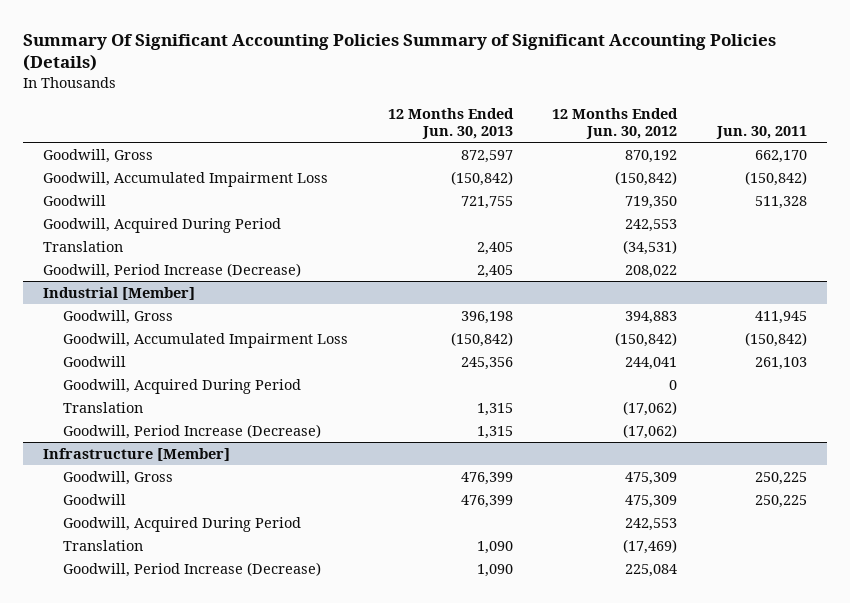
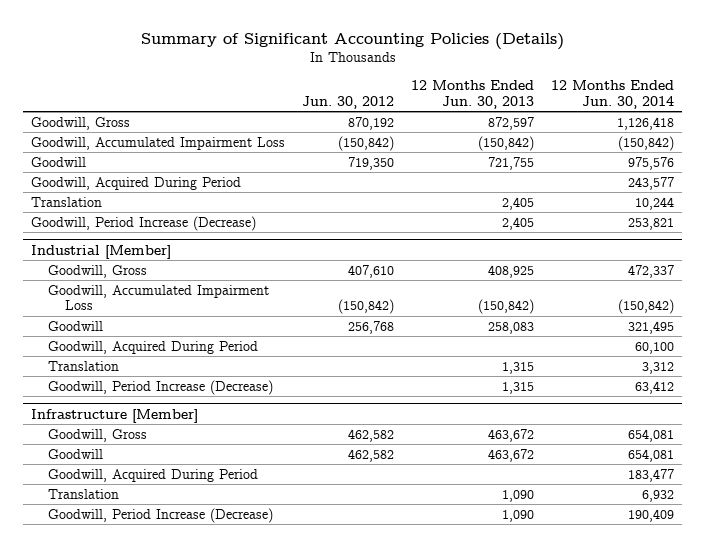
- Summary Of Significant Accounting Policies Summary of Significant Accounting Policies (Details)
+ Summary of Significant Accounting Policies (Details)
- | 12 Months Ended Jun. 30, 2013 | 12 Months Ended Jun. 30, 2012 | Jun. 30, 2011
+ | Jun. 30, 2012 | 12 Months Ended Jun. 30, 2013 | 12 Months Ended Jun. 30, 2014
@ Industrial [Member]
- Goodwill, Gross | 396,198 | 394,883 | 411,945
+ Goodwill, Gross | 407,610 | 408,925 | 472,337
- Goodwill | 245,356 | 244,041 | 261,103
+ Goodwill | 256,768 | 258,083 | 321,495
@ Infrastructure [Member]
- Goodwill, Gross | 476,399 | 475,309 | 250,225
- Goodwill | 476,399 | 475,309 | 250,225
+ Goodwill, Gross | 462,582 | 463,672 | 654,081
+ Goodwill | 462,582 | 463,672 | 654,081

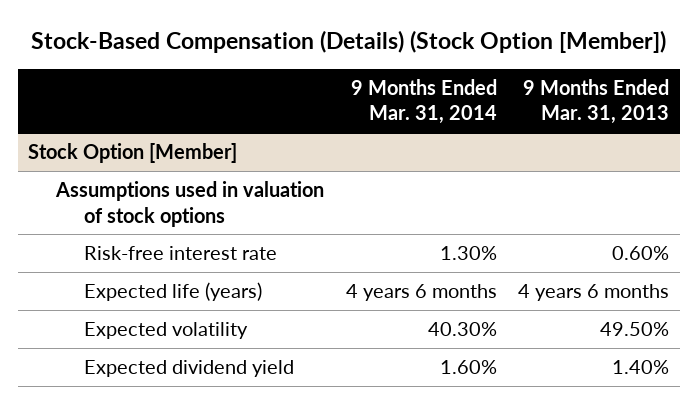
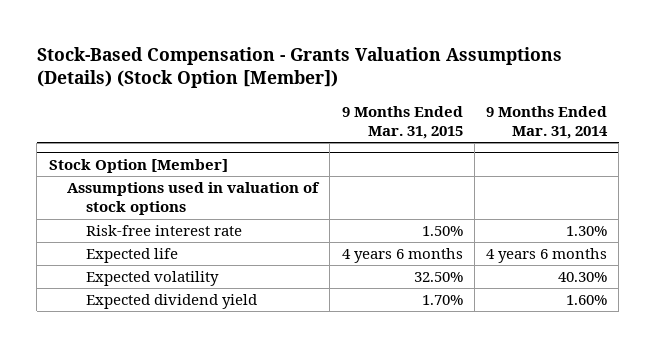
- Stock-Based Compensation (Details) (Stock Option [Member])
+ Stock-Based Compensation - Grants Valuation Assumptions (Details) (Stock Option [Member])
- | 9 Months Ended Mar. 31, 2014 | 9 Months Ended Mar. 31, 2013
+ | 9 Months Ended Mar. 31, 2015 | 9 Months Ended Mar. 31, 2014
@ Stock Option [Member]
- Expected life (years) | 4 years 6 months | 4 years 6 months
+ Expected life | 4 years 6 months | 4 years 6 months

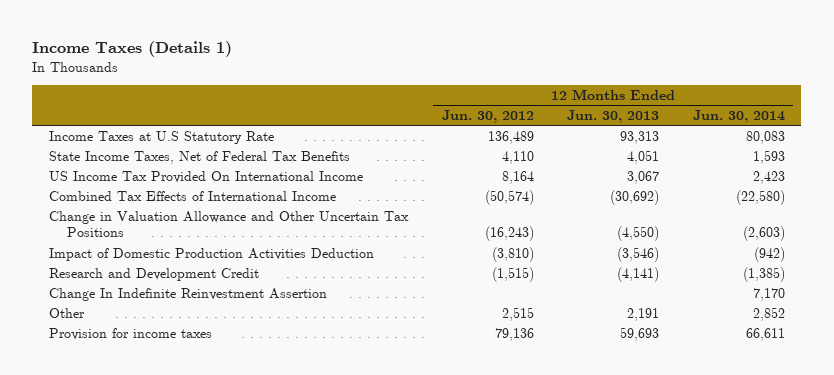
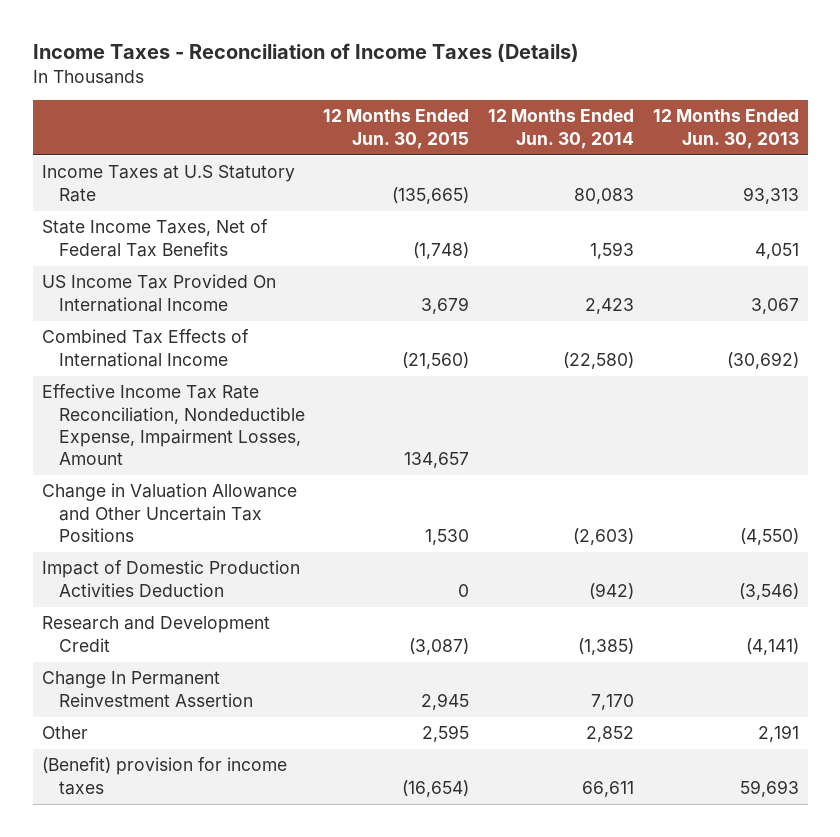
- Income Taxes (Details 1)
+ Income Taxes - Reconciliation of Income Taxes (Details)
- | 12 Months Ended Jun. 30, 2012 | 12 Months Ended Jun. 30, 2013 | 12 Months Ended Jun. 30, 2014
+ | 12 Months Ended Jun. 30, 2015 | 12 Months Ended Jun. 30, 2014 | 12 Months Ended Jun. 30, 2013
+ Effective Income Tax Rate Reconciliation, Nondeductible Expense, Impairment Losses, Amount | 134,657 | |
- Change In Indefinite Reinvestment Assertion | | | 7,170
+ Change In Permanent Reinvestment Assertion | 2,945 | 7,170 |
- Provision for income taxes | 79,136 | 59,693 | 66,611
+ (Benefit) provision for income taxes | (16,654) | 66,611 | 59,693

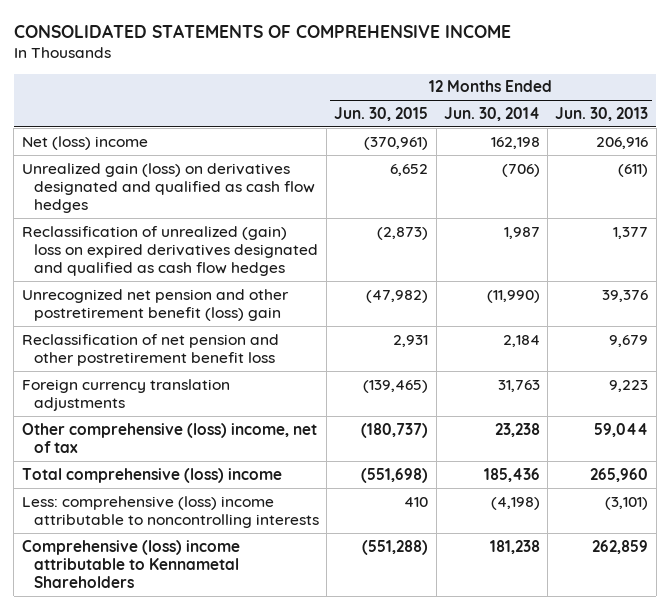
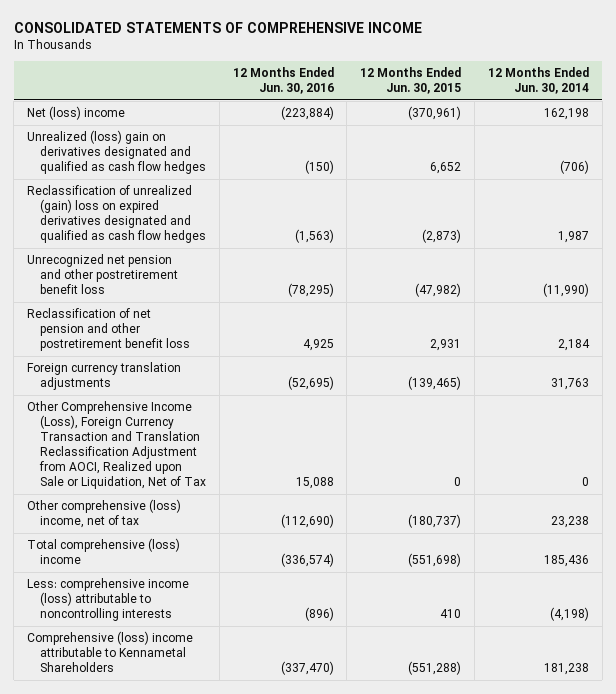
- | 12 Months Ended Jun. 30, 2015 | 12 Months Ended Jun. 30, 2014 | 12 Months Ended Jun. 30, 2013
+ | 12 Months Ended Jun. 30, 2016 | 12 Months Ended Jun. 30, 2015 | 12 Months Ended Jun. 30, 2014
- Unrealized gain (loss) on derivatives designated and qualified as cash flow hedges | 6,652 | (706) | (611)
+ Unrealized (loss) gain on derivatives designated and qualified as cash flow hedges | (150) | 6,652 | (706)
- Unrecognized net pension and other postretirement benefit (loss) gain | (47,982) | (11,990) | 39,376
+ Unrecognized net pension and other postretirement benefit loss | (78,295) | (47,982) | (11,990)
+ Other Comprehensive Income (Loss), Foreign Currency Transaction and Translation Reclassification Adjustment from AOCI, Realized upon Sale or Liquidation, Net of Tax | 15,088 | 0 | 0
- Less: comprehensive (loss) income attributable to noncontrolling interests | 410 | (4,198) | (3,101)
+ Less: comprehensive income (loss) attributable to noncontrolling interests | (896) | 410 | (4,198)

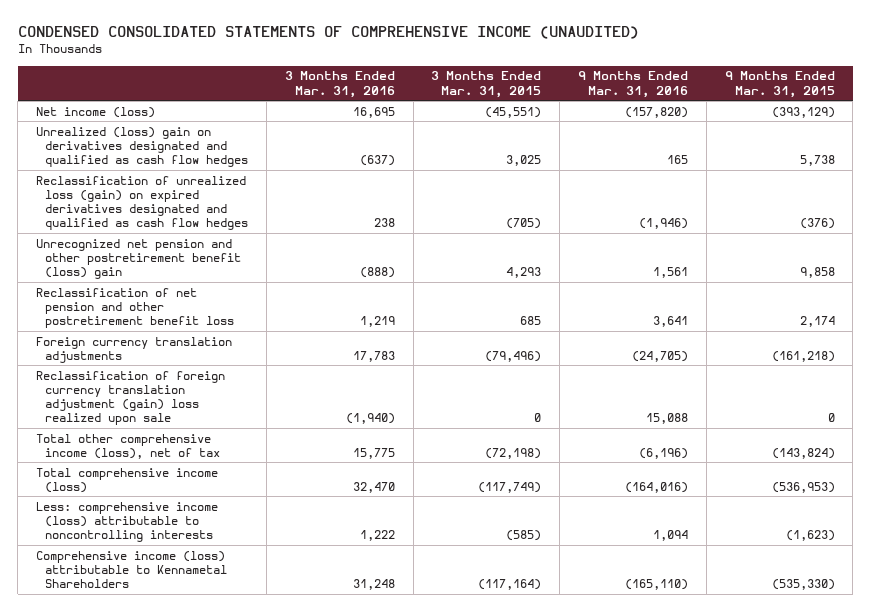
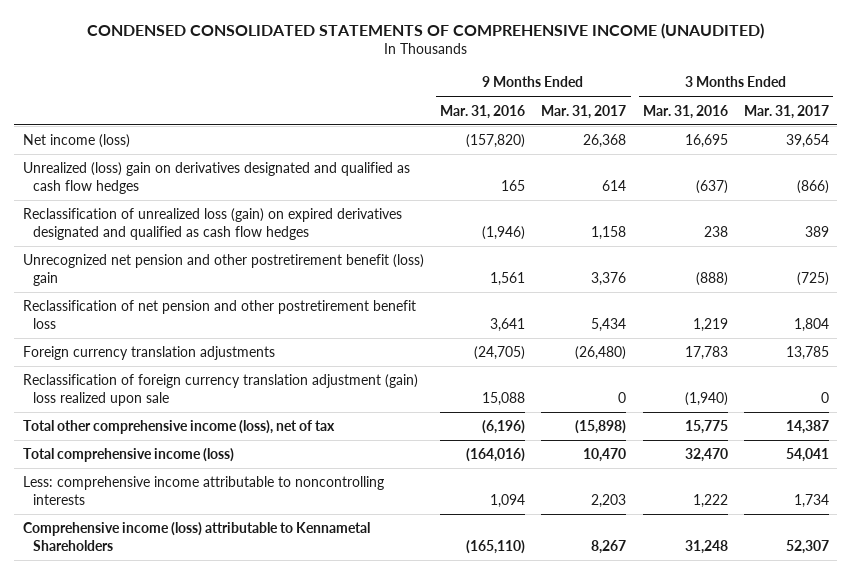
- | 3 Months Ended Mar. 31, 2016 | 3 Months Ended Mar. 31, 2015 | 9 Months Ended Mar. 31, 2016 | 9 Months Ended Mar. 31, 2015
+ | 9 Months Ended Mar. 31, 2016 | 9 Months Ended Mar. 31, 2017 | 3 Months Ended Mar. 31, 2016 | 3 Months Ended Mar. 31, 2017
- Less: comprehensive income (loss) attributable to noncontrolling interests | 1,222 | (585) | 1,094 | (1,623)
+ Less: comprehensive income attributable to noncontrolling interests | 1,094 | 2,203 | 1,222 | 1,734

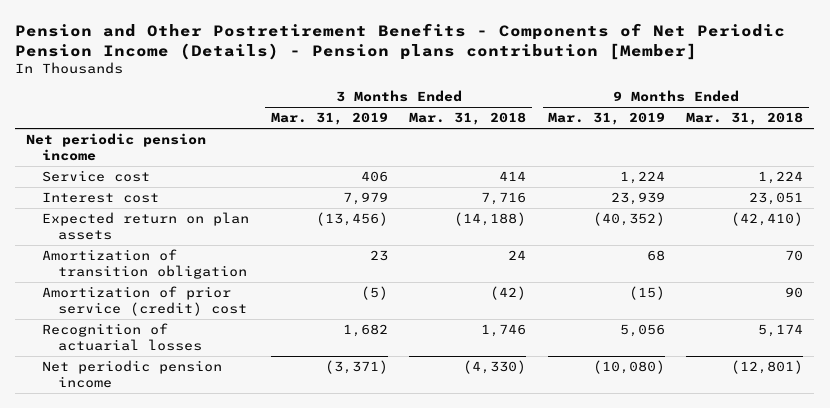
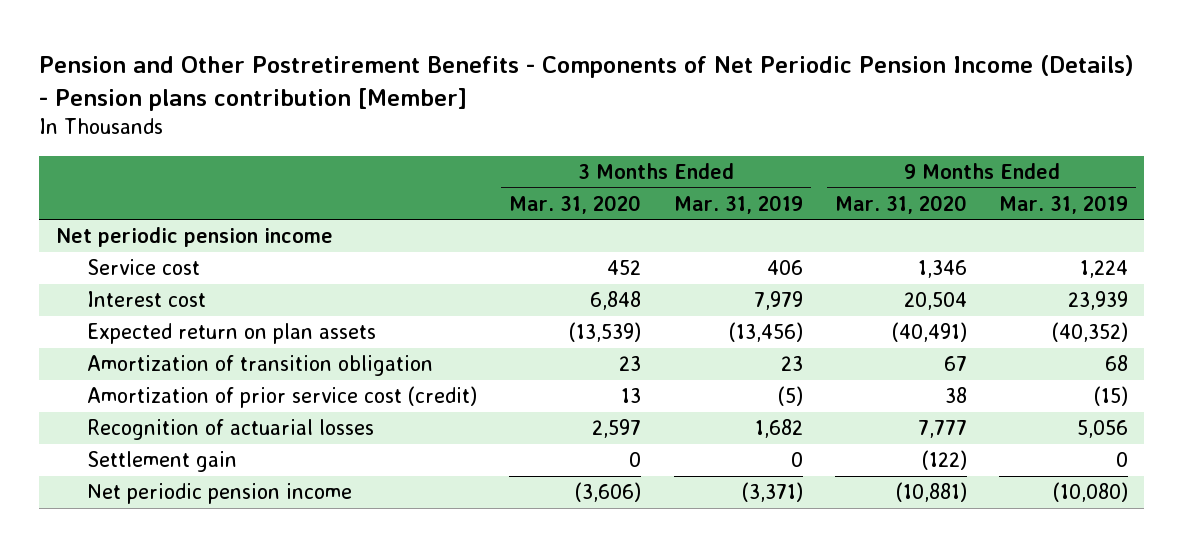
- | 3 Months Ended Mar. 31, 2019 | 3 Months Ended Mar. 31, 2018 | 9 Months Ended Mar. 31, 2019 | 9 Months Ended Mar. 31, 2018
+ | 3 Months Ended Mar. 31, 2020 | 3 Months Ended Mar. 31, 2019 | 9 Months Ended Mar. 31, 2020 | 9 Months Ended Mar. 31, 2019
- Amortization of prior service (credit) cost | (5) | (42) | (15) | 90
+ Amortization of prior service cost (credit) | 13 | (5) | 38 | (15)
+ Settlement gain | 0 | 0 | (122) | 0

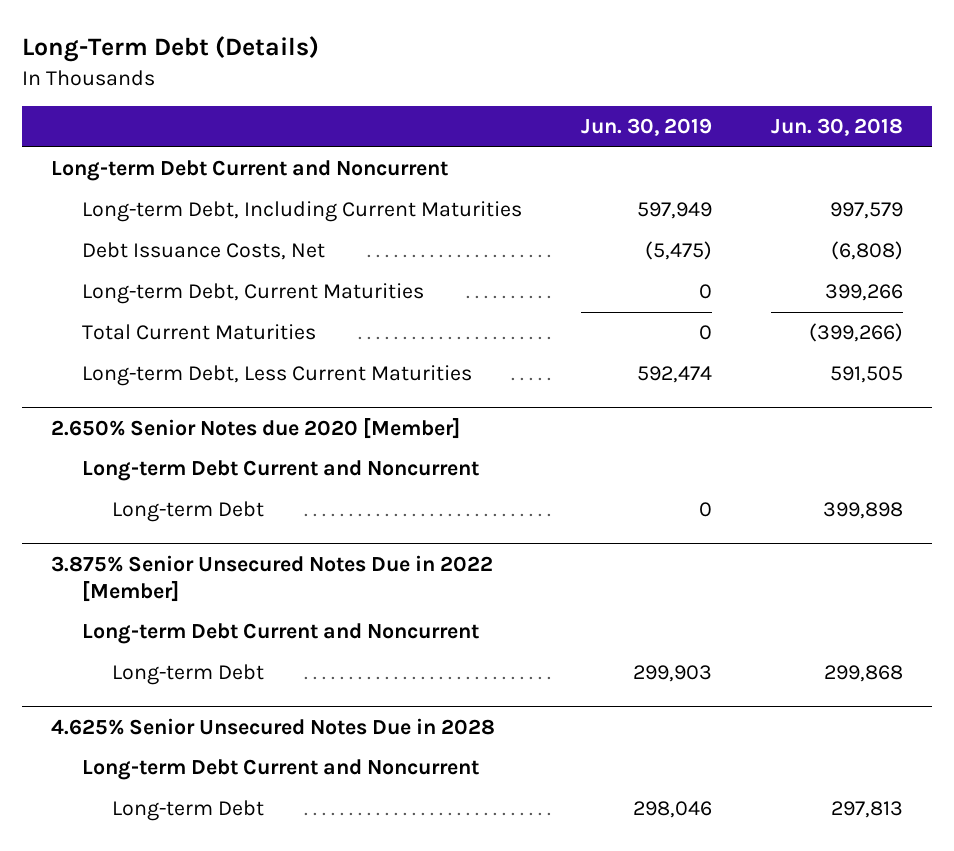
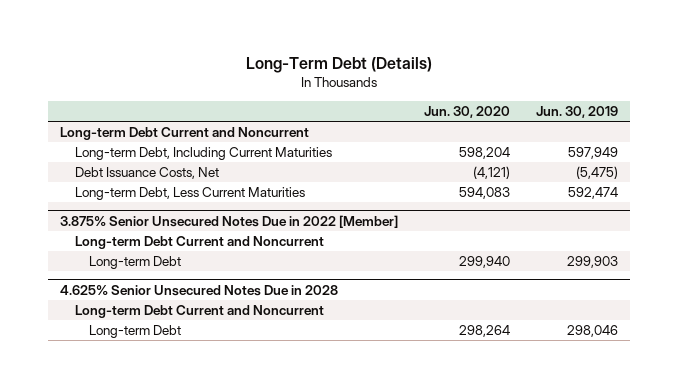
- | Jun. 30, 2019 | Jun. 30, 2018
+ | Jun. 30, 2020 | Jun. 30, 2019
- Long-term Debt, Current Maturities | 0 | 399,266
- Total Current Maturities | 0 | (399,266)
- 2.650% Senior Notes due 2020 [Member]
- Long-term Debt Current and Noncurrent
- Long-term Debt | 0 | 399,898

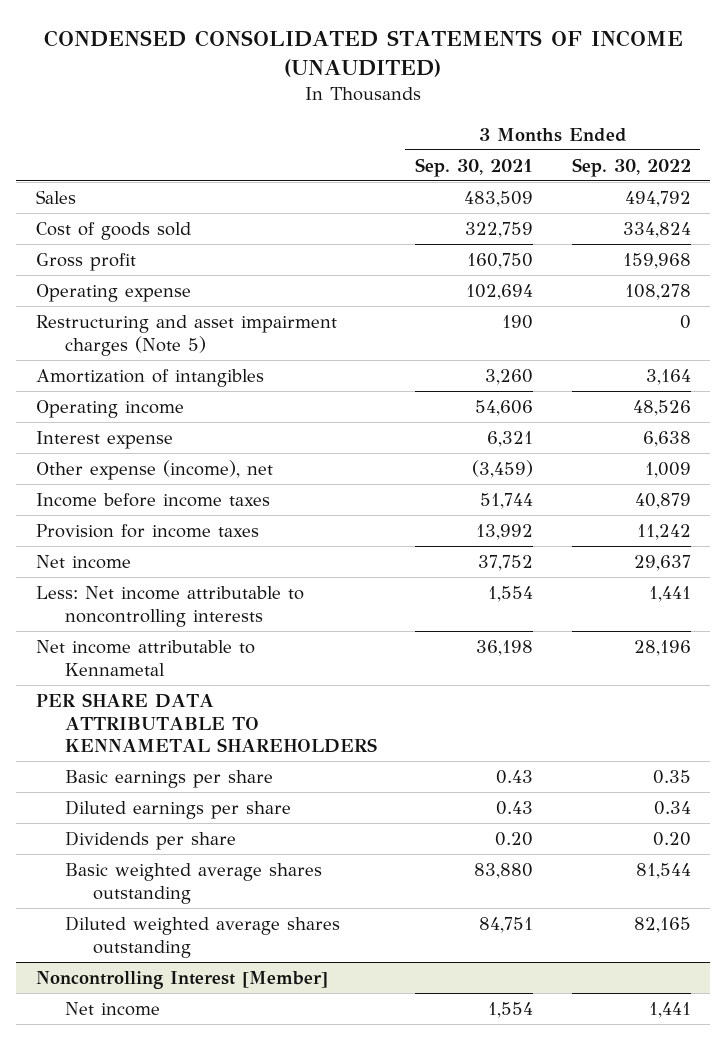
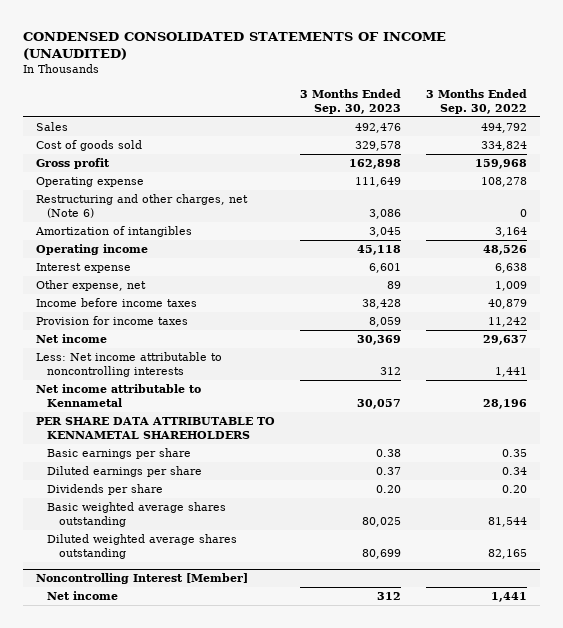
- | 3 Months Ended Sep. 30, 2021 | 3 Months Ended Sep. 30, 2022
+ | 3 Months Ended Sep. 30, 2023 | 3 Months Ended Sep. 30, 2022
- Restructuring and asset impairment charges (Note 5) | 190 | 0
+ Restructuring and other charges, net (Note 6) | 3,086 | 0
- Other expense (income), net | (3,459) | 1,009
+ Other expense, net | 89 | 1,009

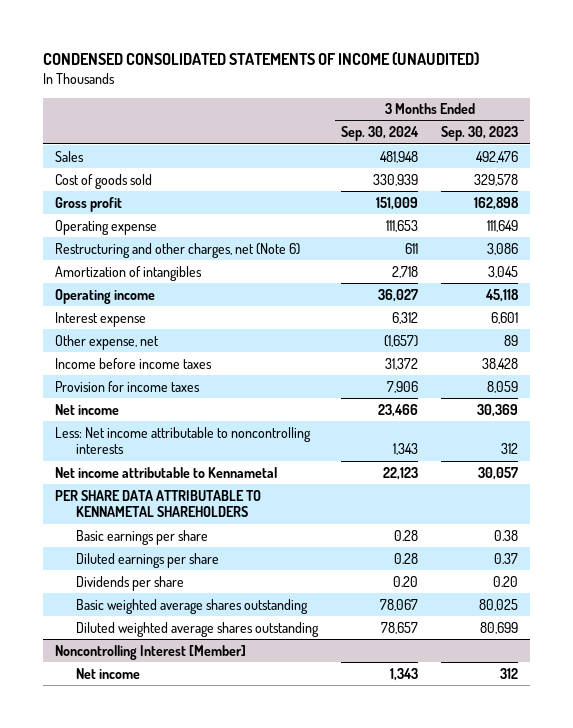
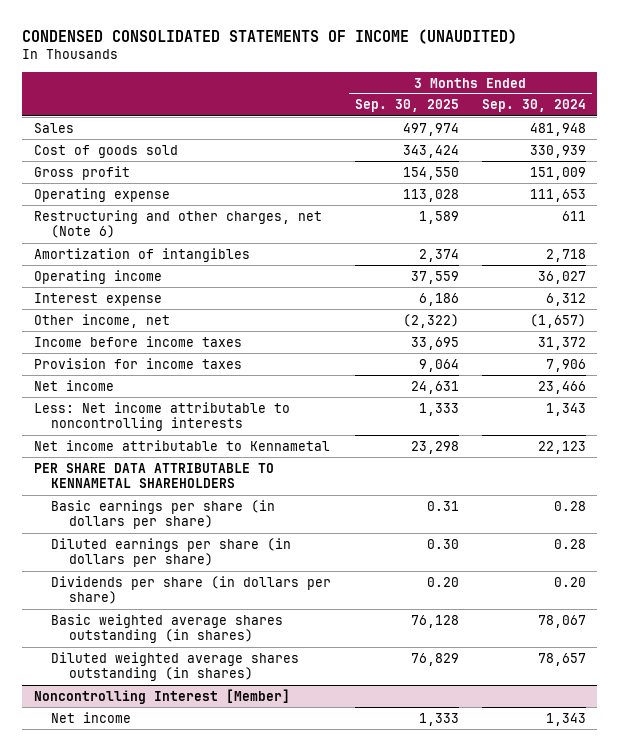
- | 3 Months Ended Sep. 30, 2024 | 3 Months Ended Sep. 30, 2023
+ | 3 Months Ended Sep. 30, 2025 | 3 Months Ended Sep. 30, 2024
- Other expense, net | (1,657) | 89
+ Other income, net | (2,322) | (1,657)
- Basic earnings per share | 0.28 | 0.38
- Diluted earnings per share | 0.28 | 0.37
- Dividends per share | 0.20 | 0.20
- Basic weighted average shares outstanding | 78,067 | 80,025
- Diluted weighted average shares outstanding | 78,657 | 80,699
+ Basic earnings per share (in dollars per share) | 0.31 | 0.28
+ Diluted earnings per share (in dollars per share) | 0.30 | 0.28
+ Dividends per share (in dollars per share) | 0.20 | 0.20
+ Basic weighted average shares outstanding (in shares) | 76,128 | 78,067
+ Diluted weighted average shares outstanding (in shares) | 76,829 | 78,657

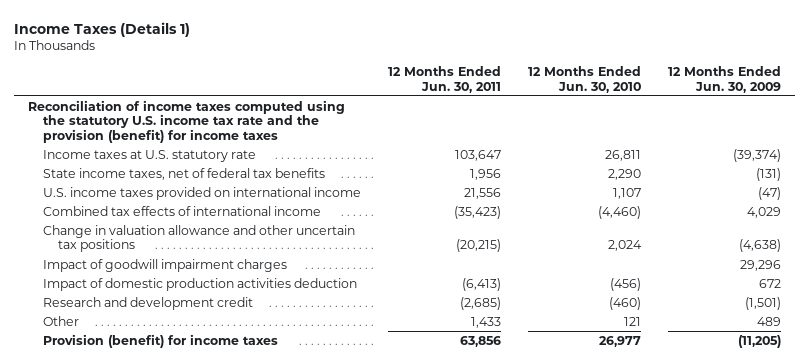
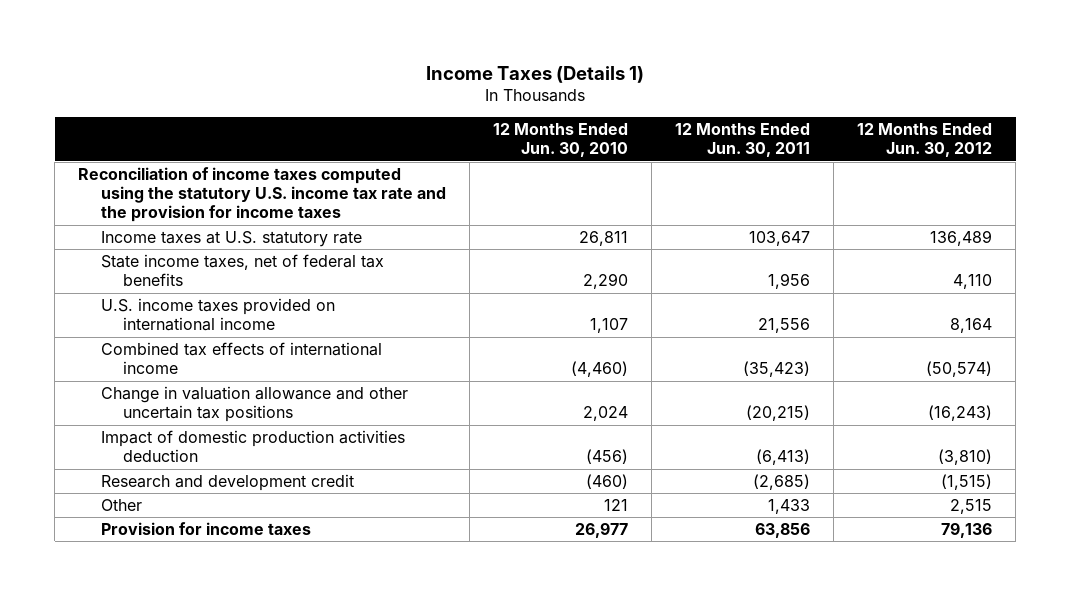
- | 12 Months Ended Jun. 30, 2011 | 12 Months Ended Jun. 30, 2010 | 12 Months Ended Jun. 30, 2009
+ | 12 Months Ended Jun. 30, 2010 | 12 Months Ended Jun. 30, 2011 | 12 Months Ended Jun. 30, 2012
- Reconciliation of income taxes computed using the statutory U.S. income tax rate and the provision (benefit) for income taxes
+ Reconciliation of income taxes computed using the statutory U.S. income tax rate and the provision for income taxes
- Impact of goodwill impairment charges | | | 29,296
- Provision (benefit) for income taxes | 63,856 | 26,977 | (11,205)
+ Provision for income taxes | 26,977 | 63,856 | 79,136

